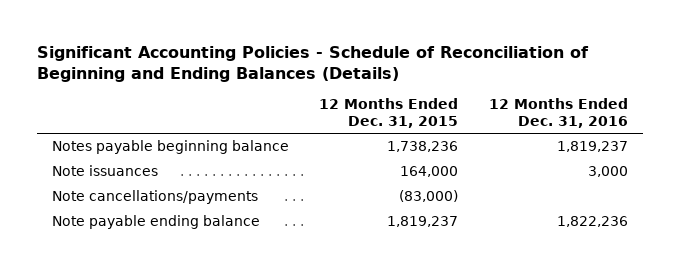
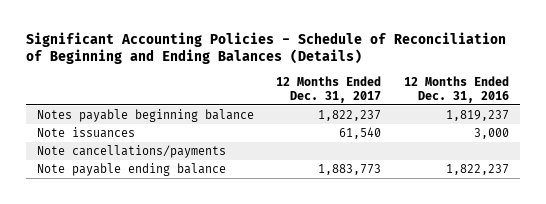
- | 12 Months Ended Dec. 31, 2015 | 12 Months Ended Dec. 31, 2016
+ | 12 Months Ended Dec. 31, 2017 | 12 Months Ended Dec. 31, 2016
- Note payable ending balance | 1,819,237 | 1,822,236
+ Note payable ending balance | 1,883,773 | 1,822,237

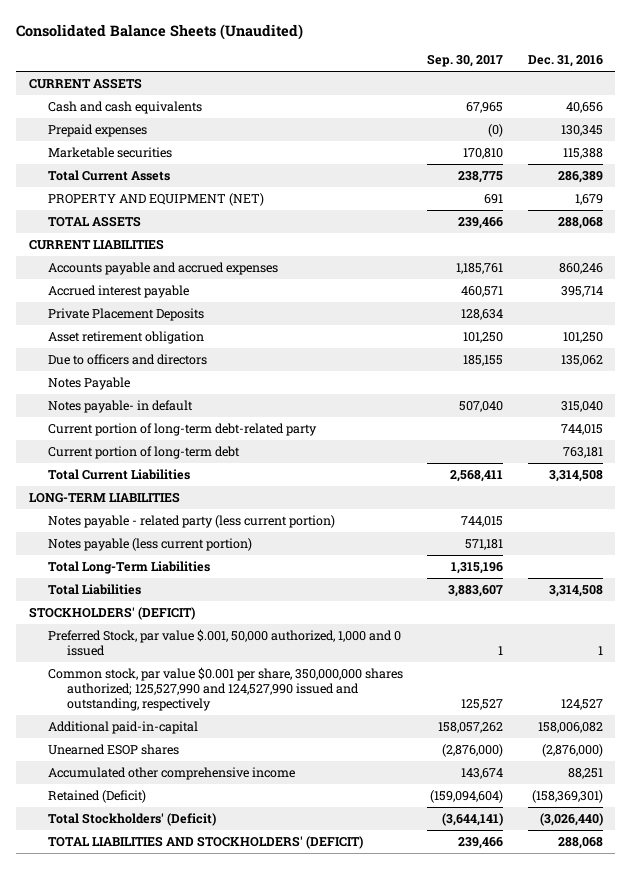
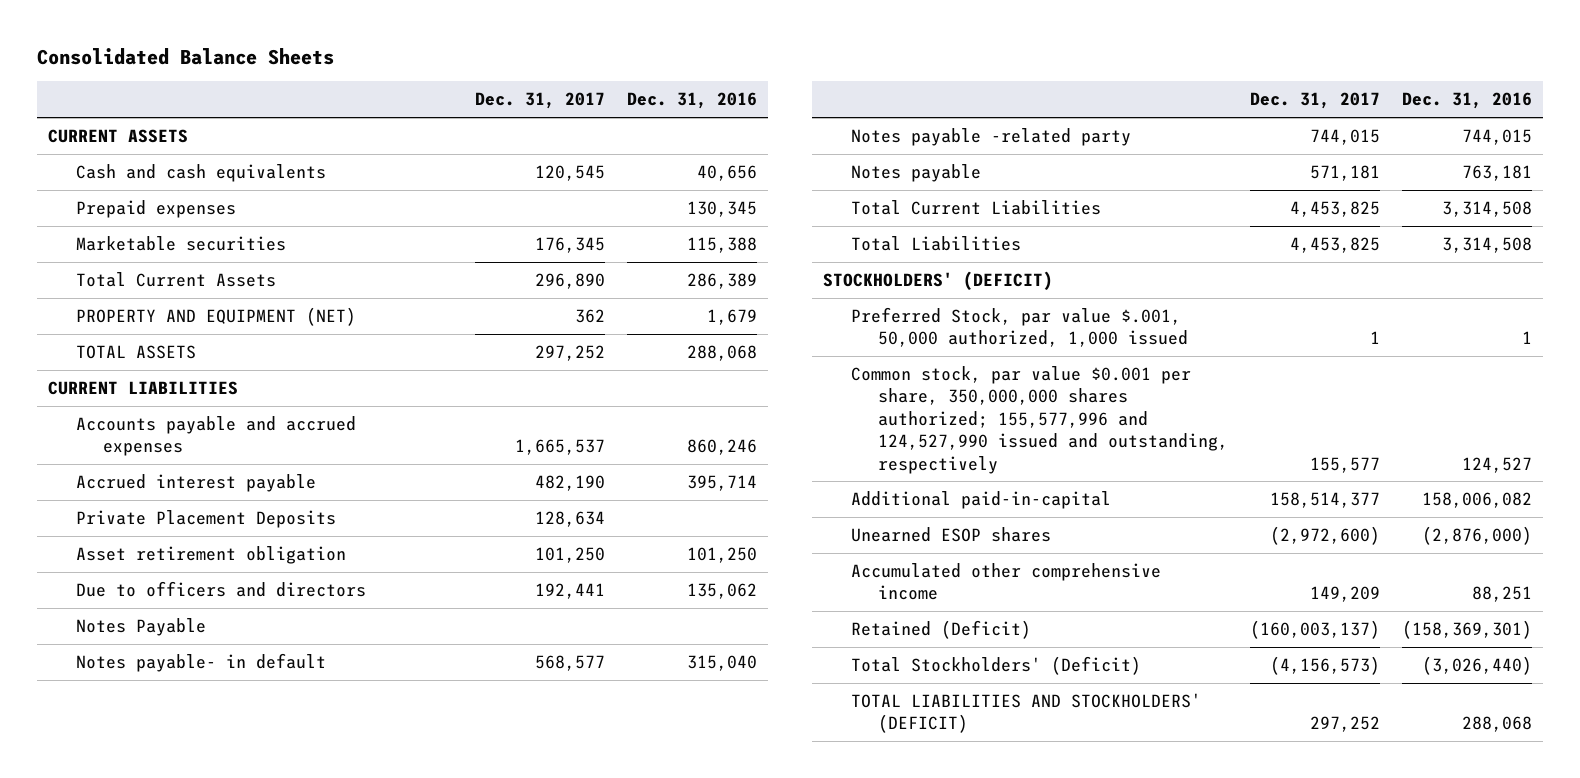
- Consolidated Balance Sheets (Unaudited)
+ Consolidated Balance Sheets
- | Sep. 30, 2017 | Dec. 31, 2016
+ | Dec. 31, 2017 | Dec. 31, 2016
- Current portion of long-term debt-related party | | 744,015
- Current portion of long-term debt | | 763,181
+ Notes payable -related party | 744,015 | 744,015
+ Notes payable | 571,181 | 763,181
- LONG-TERM LIABILITIES
- Notes payable - related party (less current portion) | 744,015 |
- Notes payable (less current portion) | 571,181 |
- Total Long-Term Liabilities | 1,315,196 |
- Preferred Stock, par value $.001, 50,000 authorized, 1,000 and 0 issued | 1 | 1
- Common stock, par value $0.001 per share, 350,000,000 shares authorized; 125,527,990 and 124,527,990 issued and outstanding, respectively | 125,527 | 124,527
+ Preferred Stock, par value $.001, 50,000 authorized, 1,000 issued | 1 | 1
+ Common stock, par value $0.001 per share, 350,000,000 shares authorized; 155,577,996 and 124,527,990 issued and outstanding, respectively | 155,577 | 124,527

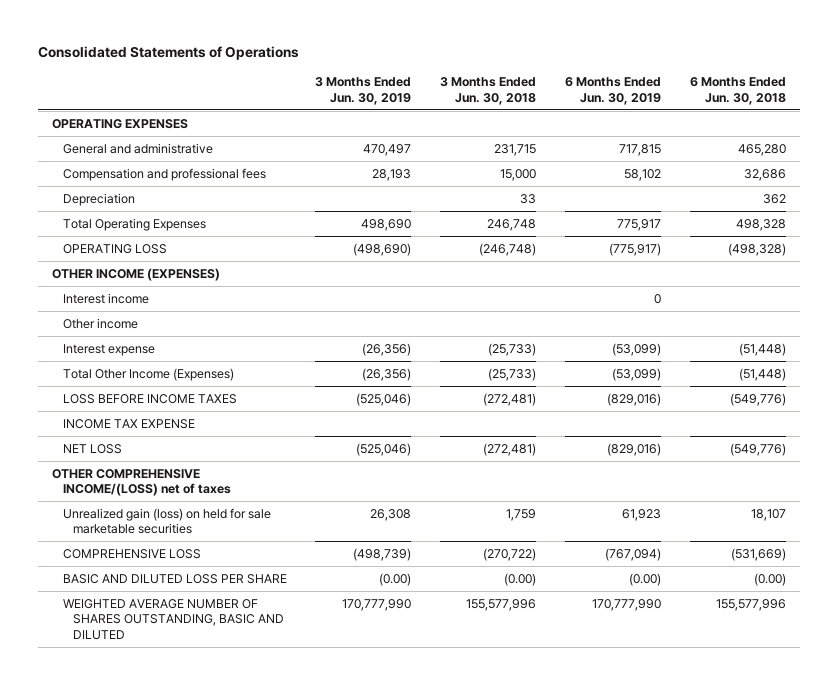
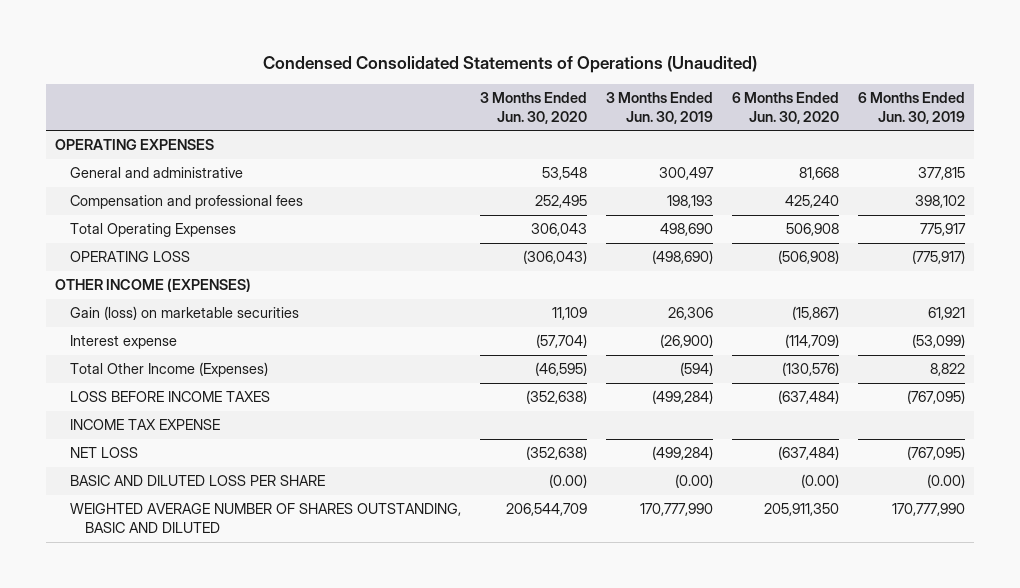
- Consolidated Statements of Operations
+ Condensed Consolidated Statements of Operations (Unaudited)
- | 3 Months Ended Jun. 30, 2019 | 3 Months Ended Jun. 30, 2018 | 6 Months Ended Jun. 30, 2019 | 6 Months Ended Jun. 30, 2018
+ | 3 Months Ended Jun. 30, 2020 | 3 Months Ended Jun. 30, 2019 | 6 Months Ended Jun. 30, 2020 | 6 Months Ended Jun. 30, 2019
- General and administrative | 470,497 | 231,715 | 717,815 | 465,280
- Compensation and professional fees | 28,193 | 15,000 | 58,102 | 32,686
- Depreciation | | 33 | | 362
+ General and administrative | 53,548 | 300,497 | 81,668 | 377,815
+ Compensation and professional fees | 252,495 | 198,193 | 425,240 | 398,102
- Interest income | | | 0 |
- Other income
- Interest expense | (26,356) | (25,733) | (53,099) | (51,448)
- Total Other Income (Expenses) | (26,356) | (25,733) | (53,099) | (51,448)
- LOSS BEFORE INCOME TAXES | (525,046) | (272,481) | (829,016) | (549,776)
+ Gain (loss) on marketable securities | 11,109 | 26,306 | (15,867) | 61,921
+ Interest expense | (57,704) | (26,900) | (114,709) | (53,099)
+ Total Other Income (Expenses) | (46,595) | (594) | (130,576) | 8,822
+ LOSS BEFORE INCOME TAXES | (352,638) | (499,284) | (637,484) | (767,095)
- NET LOSS | (525,046) | (272,481) | (829,016) | (549,776)
- OTHER COMPREHENSIVE INCOME/(LOSS) net of taxes
- Unrealized gain (loss) on held for sale marketable securities | 26,308 | 1,759 | 61,923 | 18,107
- COMPREHENSIVE LOSS | (498,739) | (270,722) | (767,094) | (531,669)
+ NET LOSS | (352,638) | (499,284) | (637,484) | (767,095)

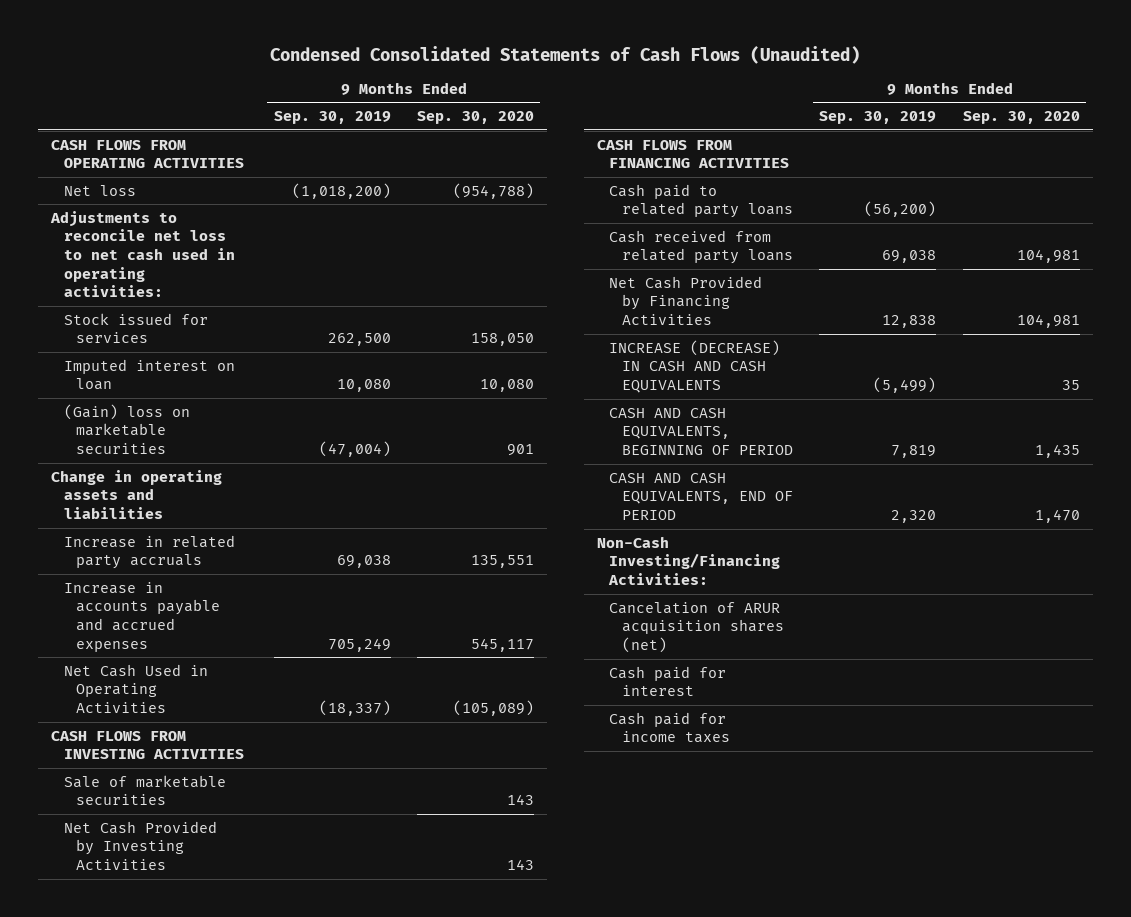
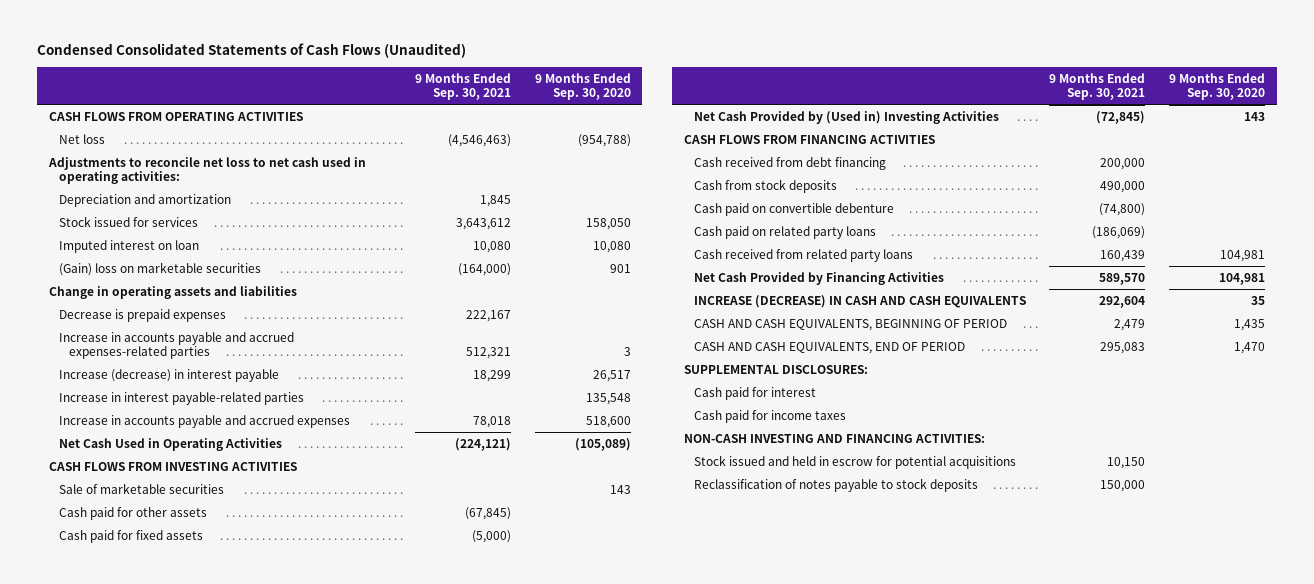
- | 9 Months Ended Sep. 30, 2019 | 9 Months Ended Sep. 30, 2020
+ | 9 Months Ended Sep. 30, 2021 | 9 Months Ended Sep. 30, 2020
+ Depreciation and amortization | 1,845 |
- Increase in related party accruals | 69,038 | 135,551
- Increase in accounts payable and accrued expenses | 705,249 | 545,117
+ Decrease is prepaid expenses | 222,167 |
+ Increase in accounts payable and accrued expenses-related parties | 512,321 | 3
+ Increase (decrease) in interest payable | 18,299 | 26,517
+ Increase in interest payable-related parties | | 135,548
+ Increase in accounts payable and accrued expenses | 78,018 | 518,600
- Net Cash Provided by Investing Activities | | 143
+ Cash paid for other assets | (67,845) |
+ Cash paid for fixed assets | (5,000) |
+ Net Cash Provided by (Used in) Investing Activities | (72,845) | 143
- Cash paid to related party loans | (56,200) |
+ Cash received from debt financing | 200,000 |
+ Cash from stock deposits | 490,000 |
+ Cash paid on convertible debenture | (74,800) |
+ Cash paid on related party loans | (186,069) |
- Non-Cash Investing/Financing Activities:
- Cancelation of ARUR acquisition shares (net)
+ SUPPLEMENTAL DISCLOSURES:
+ NON-CASH INVESTING AND FINANCING ACTIVITIES:
+ Stock issued and held in escrow for potential acquisitions | 10,150 |
+ Reclassification of notes payable to stock deposits | 150,000 |

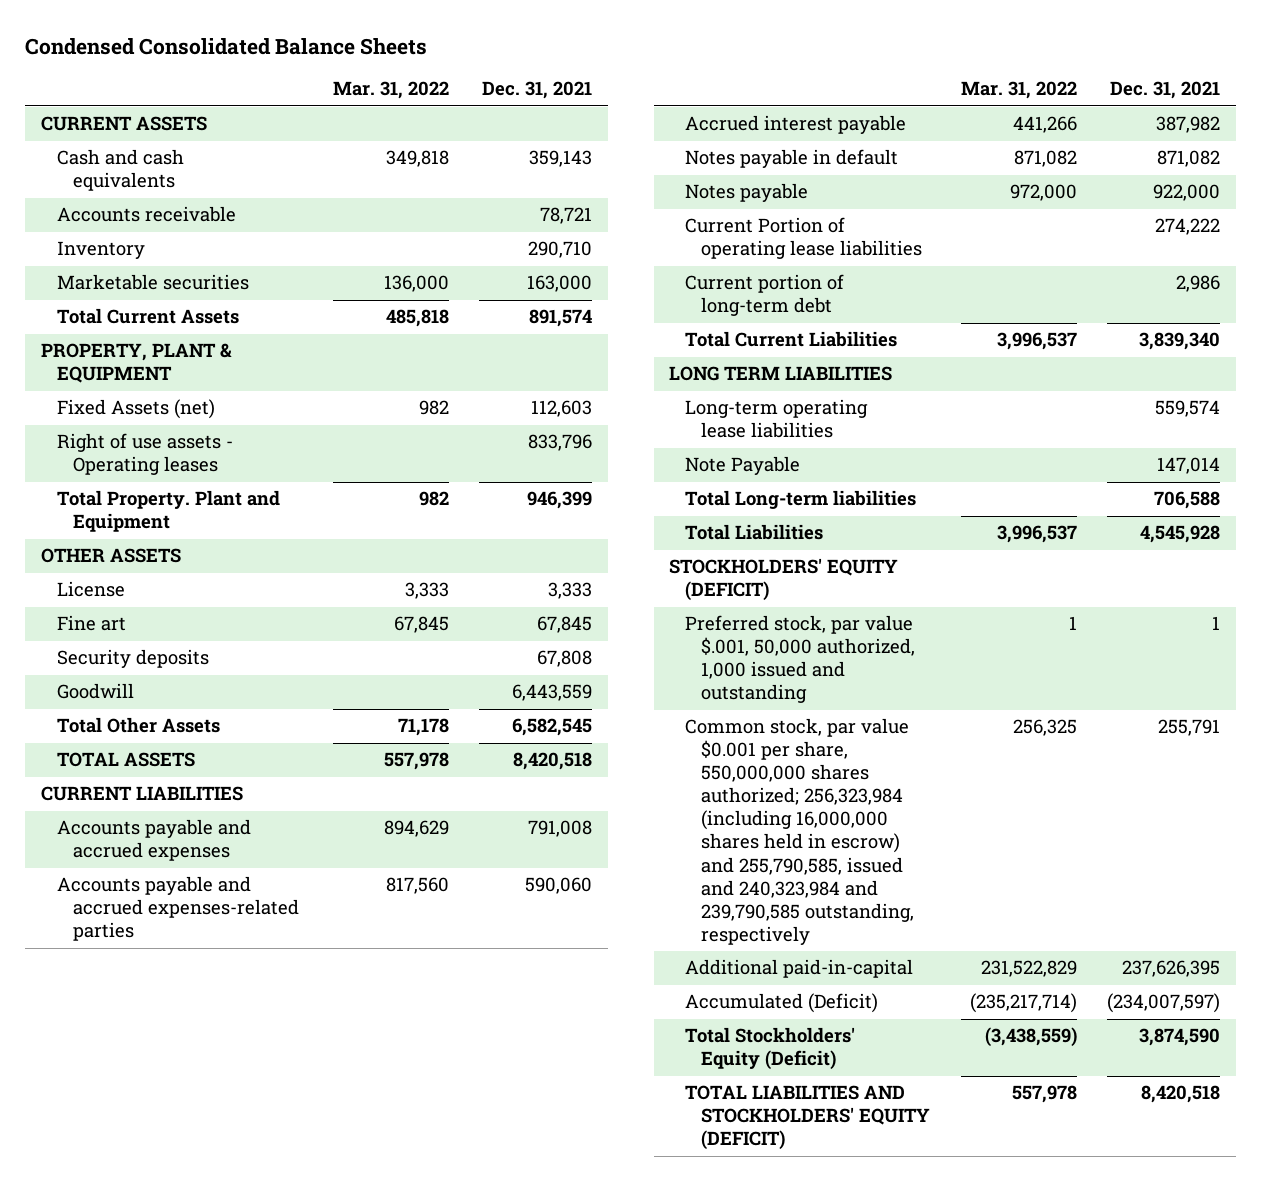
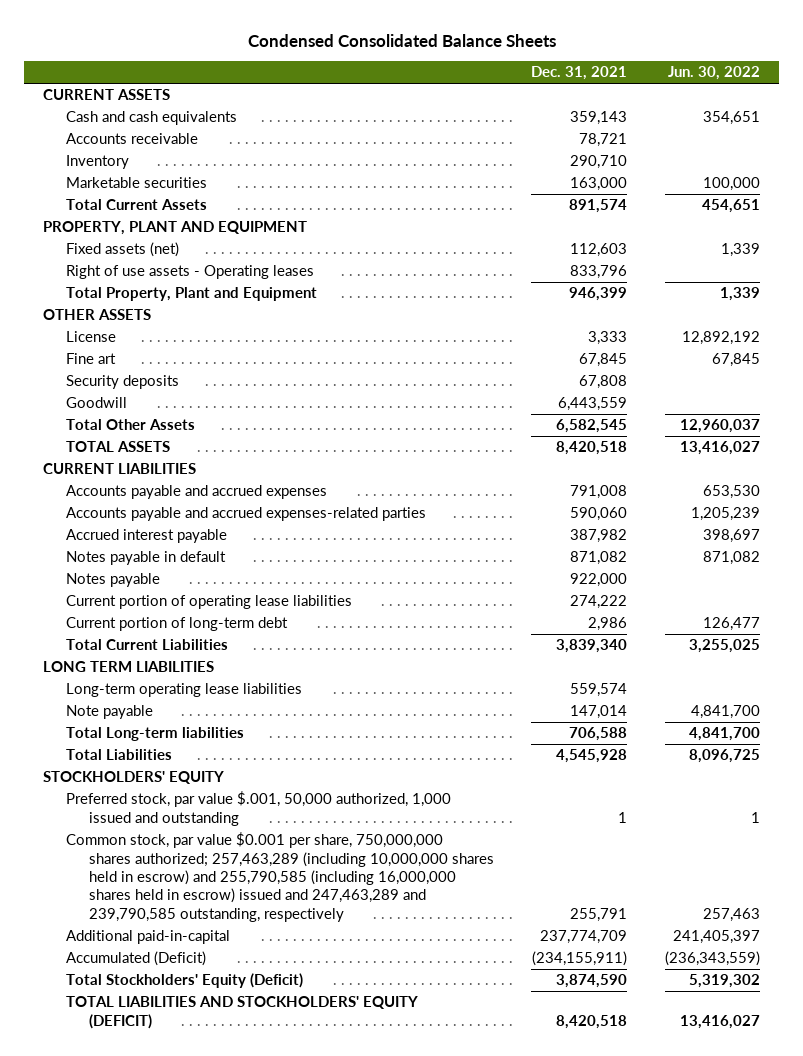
- | Mar. 31, 2022 | Dec. 31, 2021
+ | Dec. 31, 2021 | Jun. 30, 2022
- PROPERTY, PLANT & EQUIPMENT
- Fixed Assets (net) | 982 | 112,603
+ PROPERTY, PLANT AND EQUIPMENT
+ Fixed assets (net) | 112,603 | 1,339
- Total Property. Plant and Equipment | 982 | 946,399
+ Total Property, Plant and Equipment | 946,399 | 1,339
- Current Portion of operating lease liabilities | | 274,222
+ Current portion of operating lease liabilities | 274,222 |
- Note Payable | | 147,014
+ Note payable | 147,014 | 4,841,700
- STOCKHOLDERS' EQUITY (DEFICIT)
+ STOCKHOLDERS' EQUITY
- Common stock, par value $0.001 per share, 550,000,000 shares authorized; 256,323,984 (including 16,000,000 shares held in escrow) and 255,790,585, issued and 240,323,984 and 239,790,585 outstanding, respectively | 256,325 | 255,791
- Additional paid-in-capital | 231,522,829 | 237,626,395
- Accumulated (Deficit) | (235,217,714) | (234,007,597)
+ Common stock, par value $0.001 per share, 750,000,000 shares authorized; 257,463,289 (including 10,000,000 shares held in escrow) and 255,790,585 (including 16,000,000 shares held in escrow) issued and 247,463,289 and 239,790,585 outstanding, respectively | 255,791 | 257,463
+ Additional paid-in-capital | 237,774,709 | 241,405,397
+ Accumulated (Deficit) | (234,155,911) | (236,343,559)

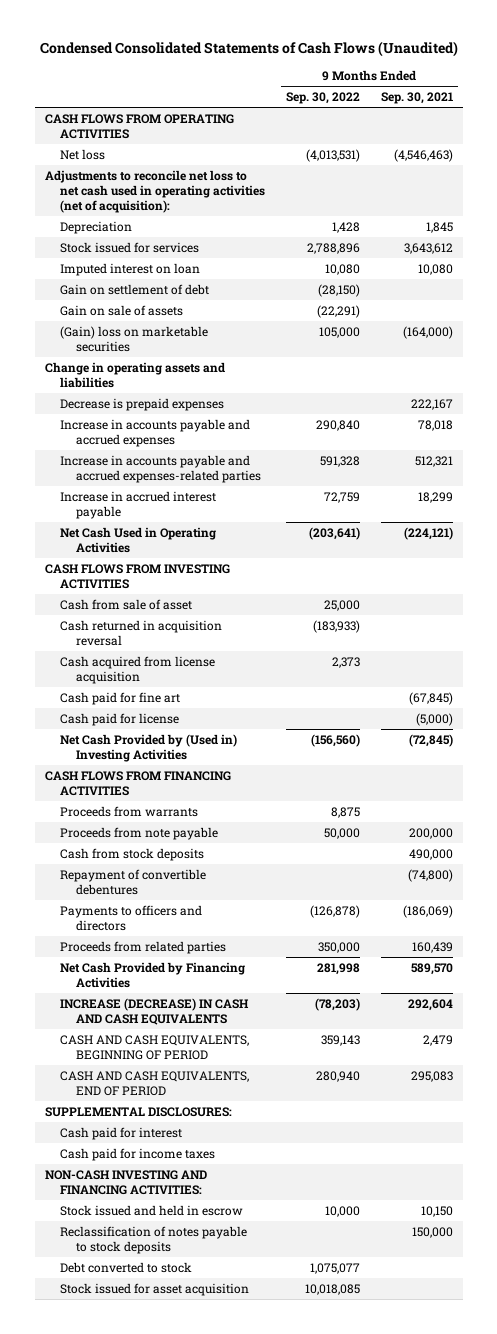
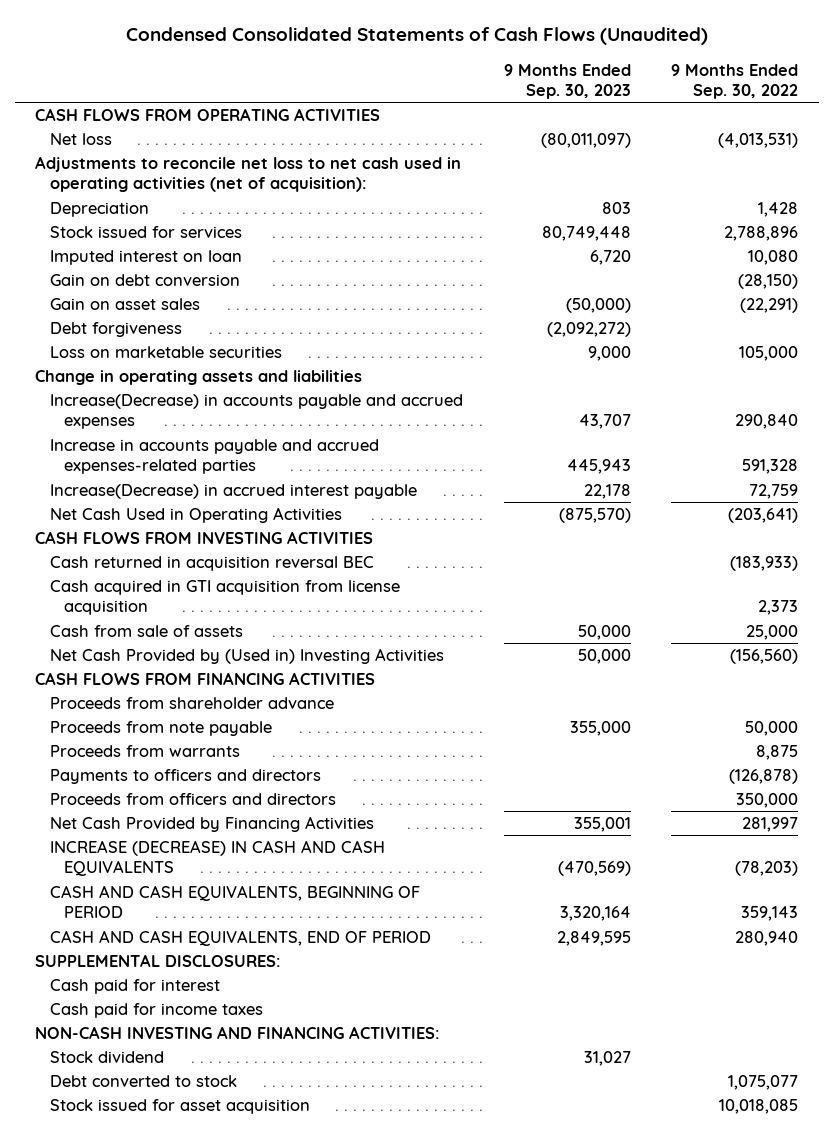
- | 9 Months Ended Sep. 30, 2022 | 9 Months Ended Sep. 30, 2021
+ | 9 Months Ended Sep. 30, 2023 | 9 Months Ended Sep. 30, 2022
- Gain on settlement of debt | (28,150) |
- Gain on sale of assets | (22,291) |
- (Gain) loss on marketable securities | 105,000 | (164,000)
+ Gain on debt conversion | | (28,150)
+ Gain on asset sales | (50,000) | (22,291)
+ Debt forgiveness | (2,092,272) |
+ Loss on marketable securities | 9,000 | 105,000
- Decrease is prepaid expenses | | 222,167
- Increase in accounts payable and accrued expenses | 290,840 | 78,018
+ Increase(Decrease) in accounts payable and accrued expenses | 43,707 | 290,840
- Increase in accrued interest payable | 72,759 | 18,299
+ Increase(Decrease) in accrued interest payable | 22,178 | 72,759
- Cash from sale of asset | 25,000 |
- Cash returned in acquisition reversal | (183,933) |
- Cash acquired from license acquisition | 2,373 |
- Cash paid for fine art | | (67,845)
- Cash paid for license | | (5,000)
+ Cash returned in acquisition reversal BEC | | (183,933)
+ Cash acquired in GTI acquisition from license acquisition | | 2,373
+ Cash from sale of assets | 50,000 | 25,000
+ Proceeds from shareholder advance
- Cash from stock deposits | | 490,000
- Repayment of convertible debentures | | (74,800)
moved down: Proceeds from warrants | | 8,875
- Proceeds from related parties | 350,000 | 160,439
- Net Cash Provided by Financing Activities | 281,998 | 589,570
+ Proceeds from officers and directors | | 350,000
+ Net Cash Provided by Financing Activities | 355,001 | 281,997
- Stock issued and held in escrow | 10,000 | 10,150
- Reclassification of notes payable to stock deposits | | 150,000
+ Stock dividend | 31,027 |

